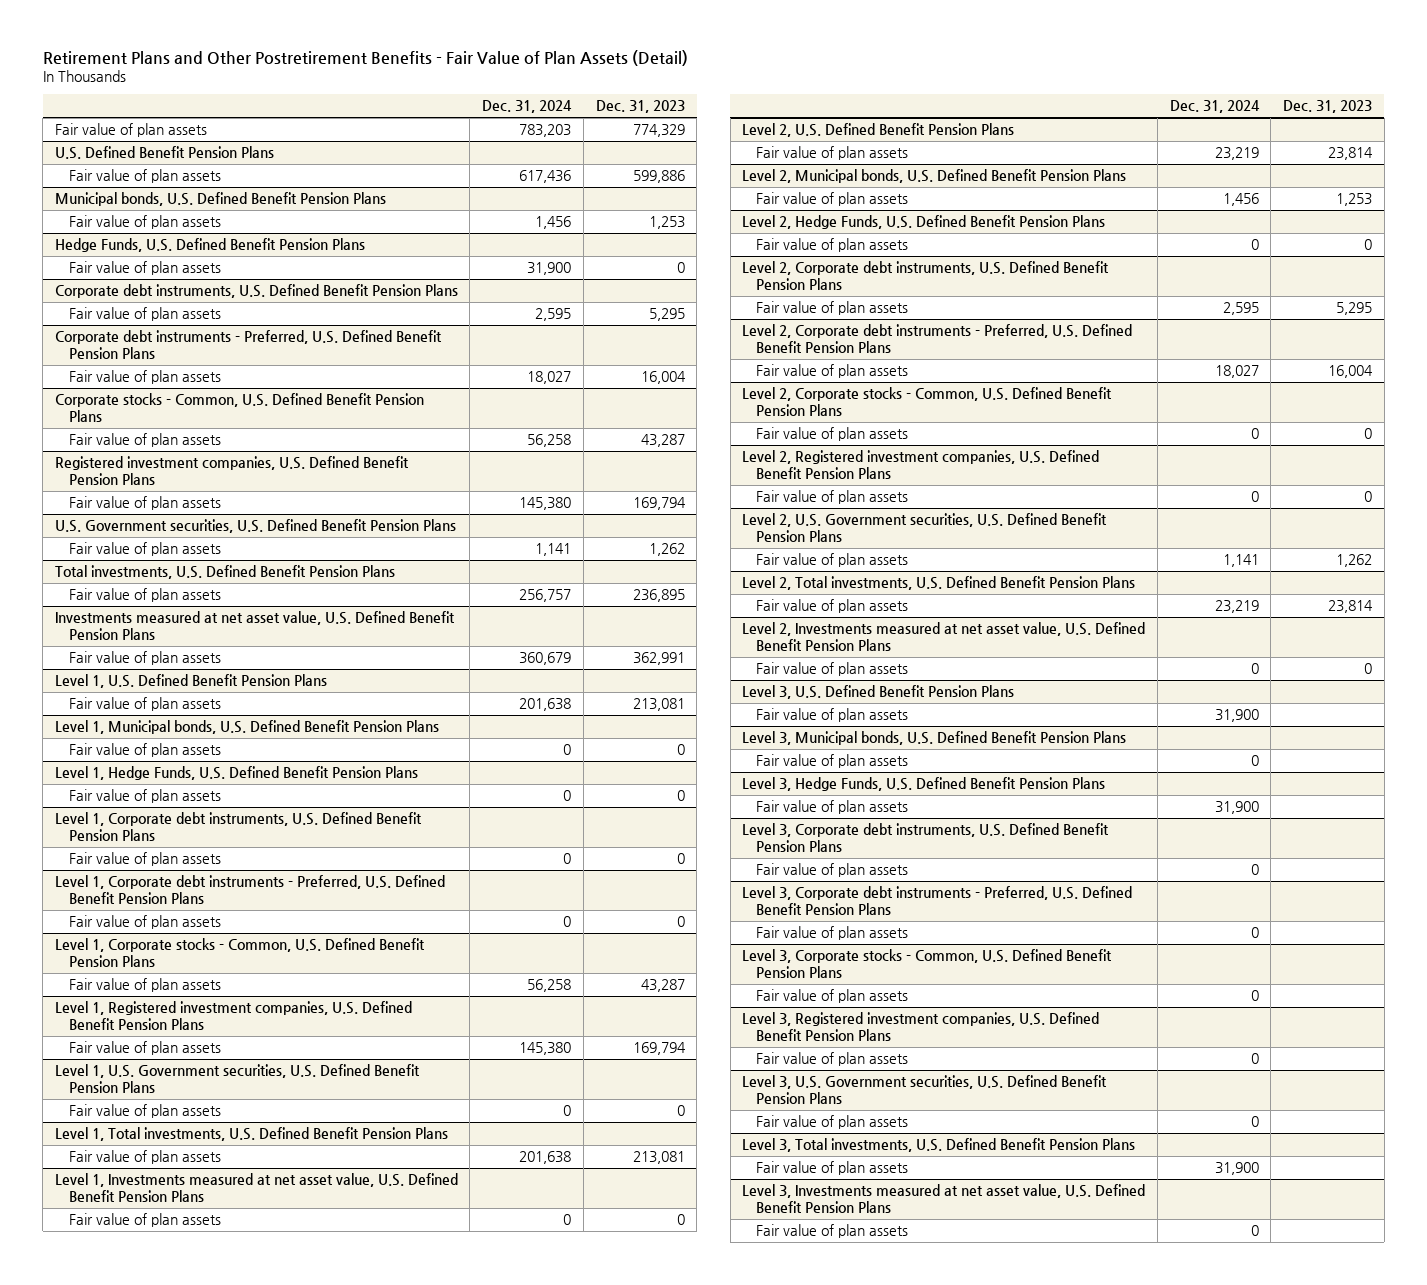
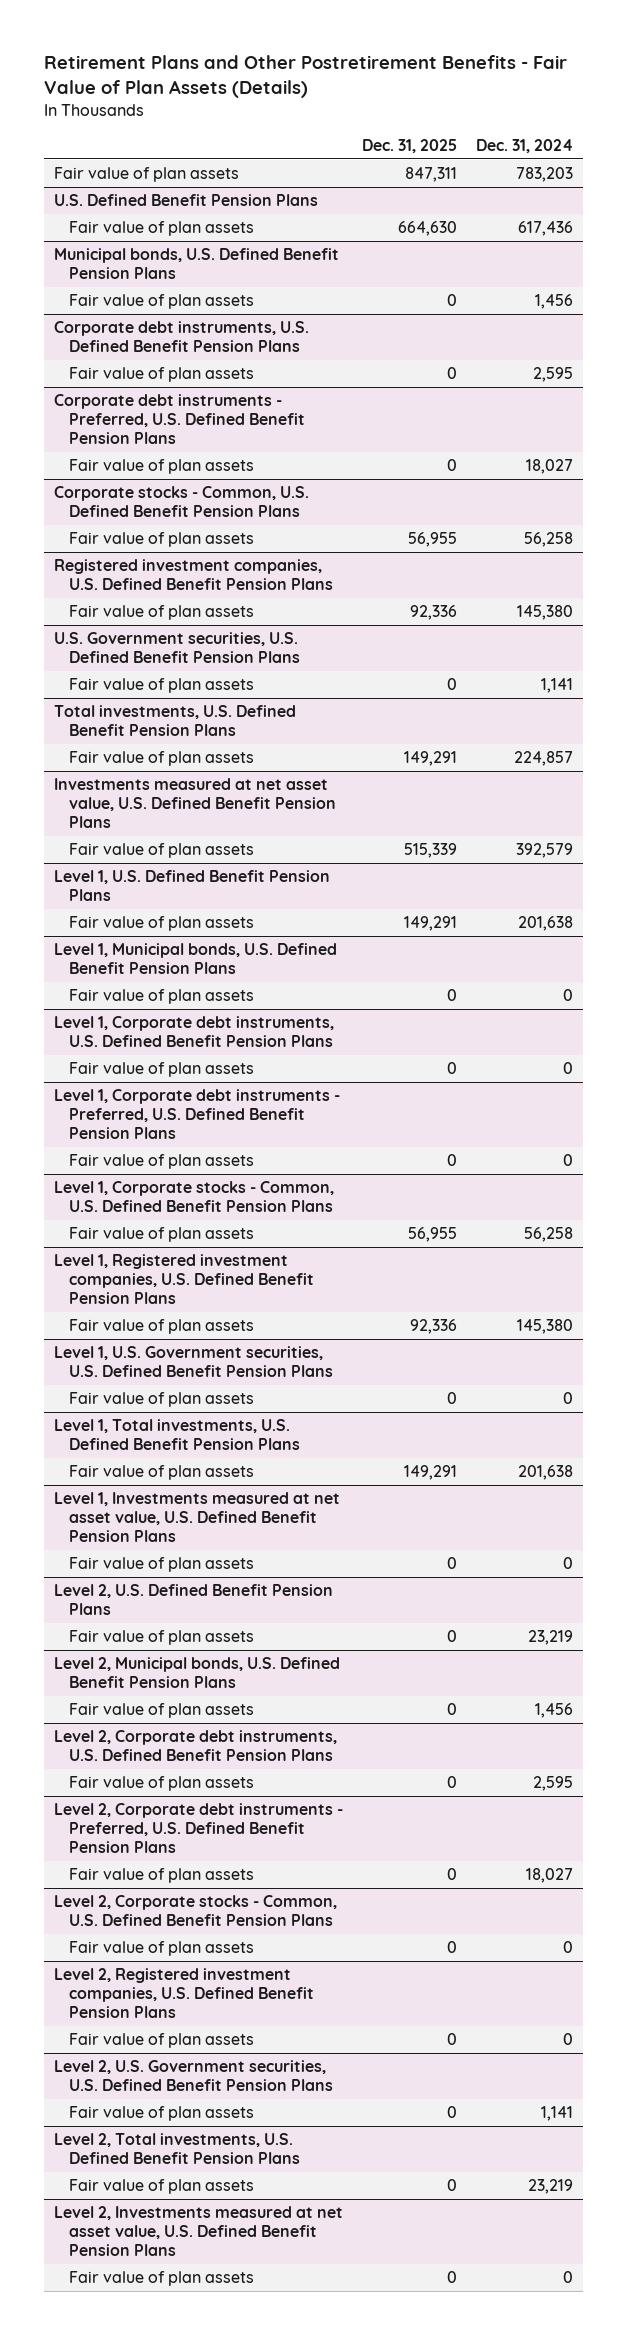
- Retirement Plans and Other Postretirement Benefits - Fair Value of Plan Assets (Detail)
+ Retirement Plans and Other Postretirement Benefits - Fair Value of Plan Assets (Details)
- | Dec. 31, 2024 | Dec. 31, 2023
+ | Dec. 31, 2025 | Dec. 31, 2024
- Hedge Funds, U.S. Defined Benefit Pension Plans
- Fair value of plan assets | 31,900 | 0
@ Total investments, U.S. Defined Benefit Pension Plans
- Fair value of plan assets | 256,757 | 236,895
+ Fair value of plan assets | 149,291 | 224,857
@ Investments measured at net asset value, U.S. Defined Benefit Pension Plans
- Fair value of plan assets | 360,679 | 362,991
+ Fair value of plan assets | 515,339 | 392,579
- Level 1, Hedge Funds, U.S. Defined Benefit Pension Plans
- Fair value of plan assets | 0 | 0
- Level 2, Hedge Funds, U.S. Defined Benefit Pension Plans
- Fair value of plan assets | 0 | 0
- Level 3, U.S. Defined Benefit Pension Plans
- Fair value of plan assets | 31,900 |
- Level 3, Municipal bonds, U.S. Defined Benefit Pension Plans
- Fair value of plan assets | 0 |
- Level 3, Hedge Funds, U.S. Defined Benefit Pension Plans
- Fair value of plan assets | 31,900 |
- Level 3, Corporate debt instruments, U.S. Defined Benefit Pension Plans
- Fair value of plan assets | 0 |
- Level 3, Corporate debt instruments - Preferred, U.S. Defined Benefit Pension Plans
- Fair value of plan assets | 0 |
- Level 3, Corporate stocks - Common, U.S. Defined Benefit Pension Plans
- Fair value of plan assets | 0 |
- Level 3, Registered investment companies, U.S. Defined Benefit Pension Plans
- Fair value of plan assets | 0 |
- Level 3, U.S. Government securities, U.S. Defined Benefit Pension Plans
- Fair value of plan assets | 0 |
- Level 3, Total investments, U.S. Defined Benefit Pension Plans
- Fair value of plan assets | 31,900 |
- Level 3, Investments measured at net asset value, U.S. Defined Benefit Pension Plans
- Fair value of plan assets | 0 |

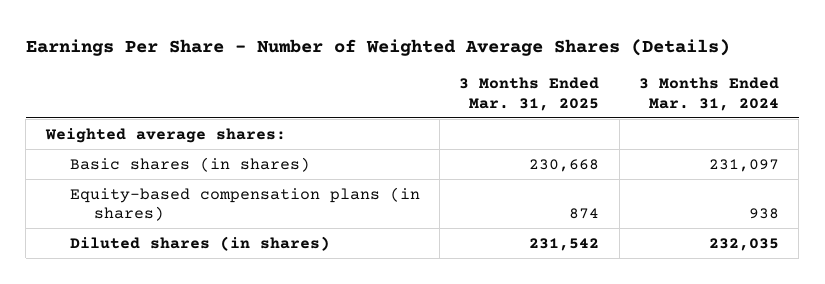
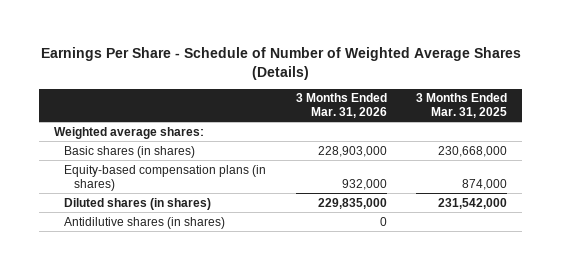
- Earnings Per Share - Number of Weighted Average Shares (Details)
+ Earnings Per Share - Schedule of Number of Weighted Average Shares (Details)
- | 3 Months Ended Mar. 31, 2025 | 3 Months Ended Mar. 31, 2024
+ | 3 Months Ended Mar. 31, 2026 | 3 Months Ended Mar. 31, 2025
- Basic shares (in shares) | 230,668 | 231,097
- Equity-based compensation plans (in shares) | 874 | 938
- Diluted shares (in shares) | 231,542 | 232,035
+ Basic shares (in shares) | 228,903,000 | 230,668,000
+ Equity-based compensation plans (in shares) | 932,000 | 874,000
+ Diluted shares (in shares) | 229,835,000 | 231,542,000
+ Antidilutive shares (in shares) | 0 |

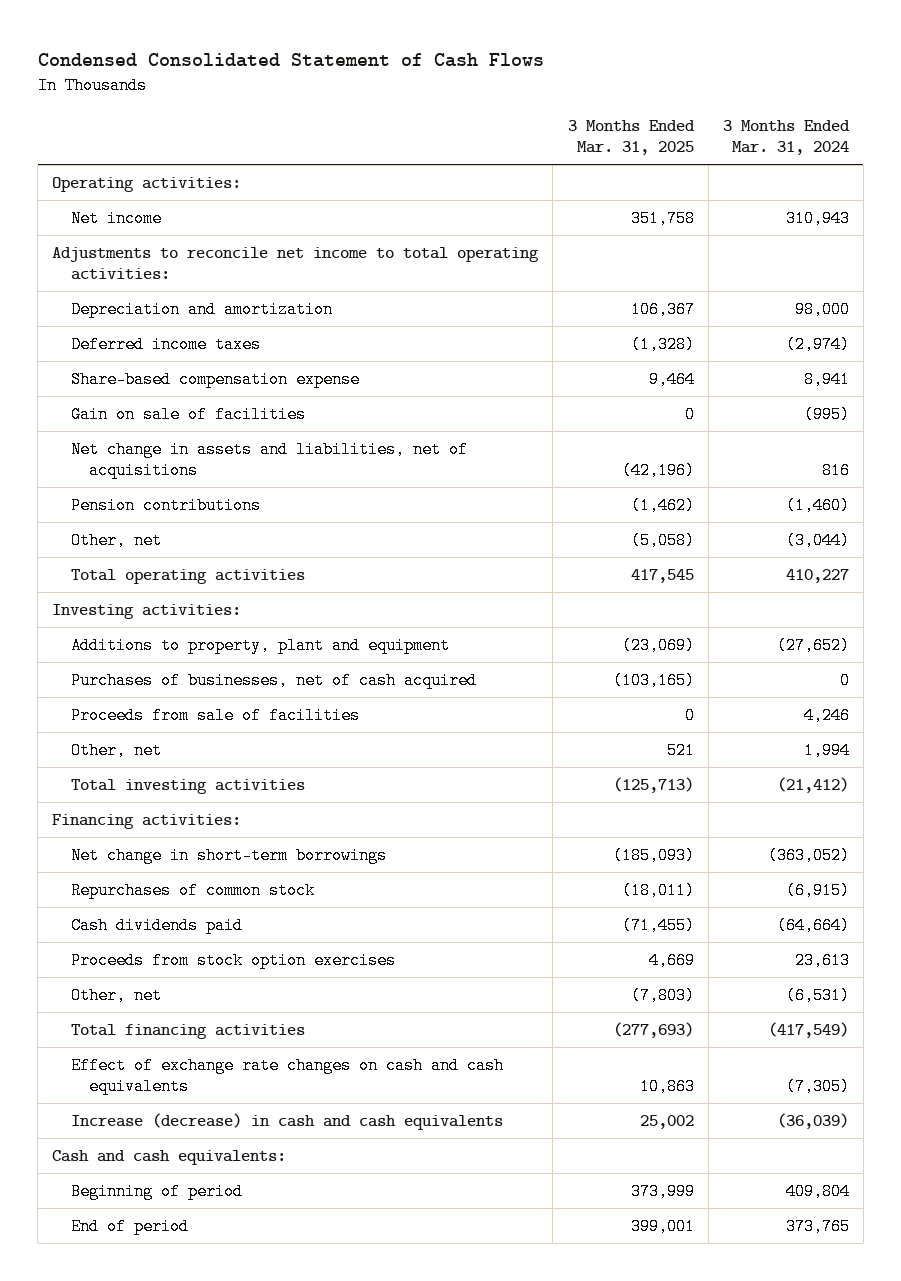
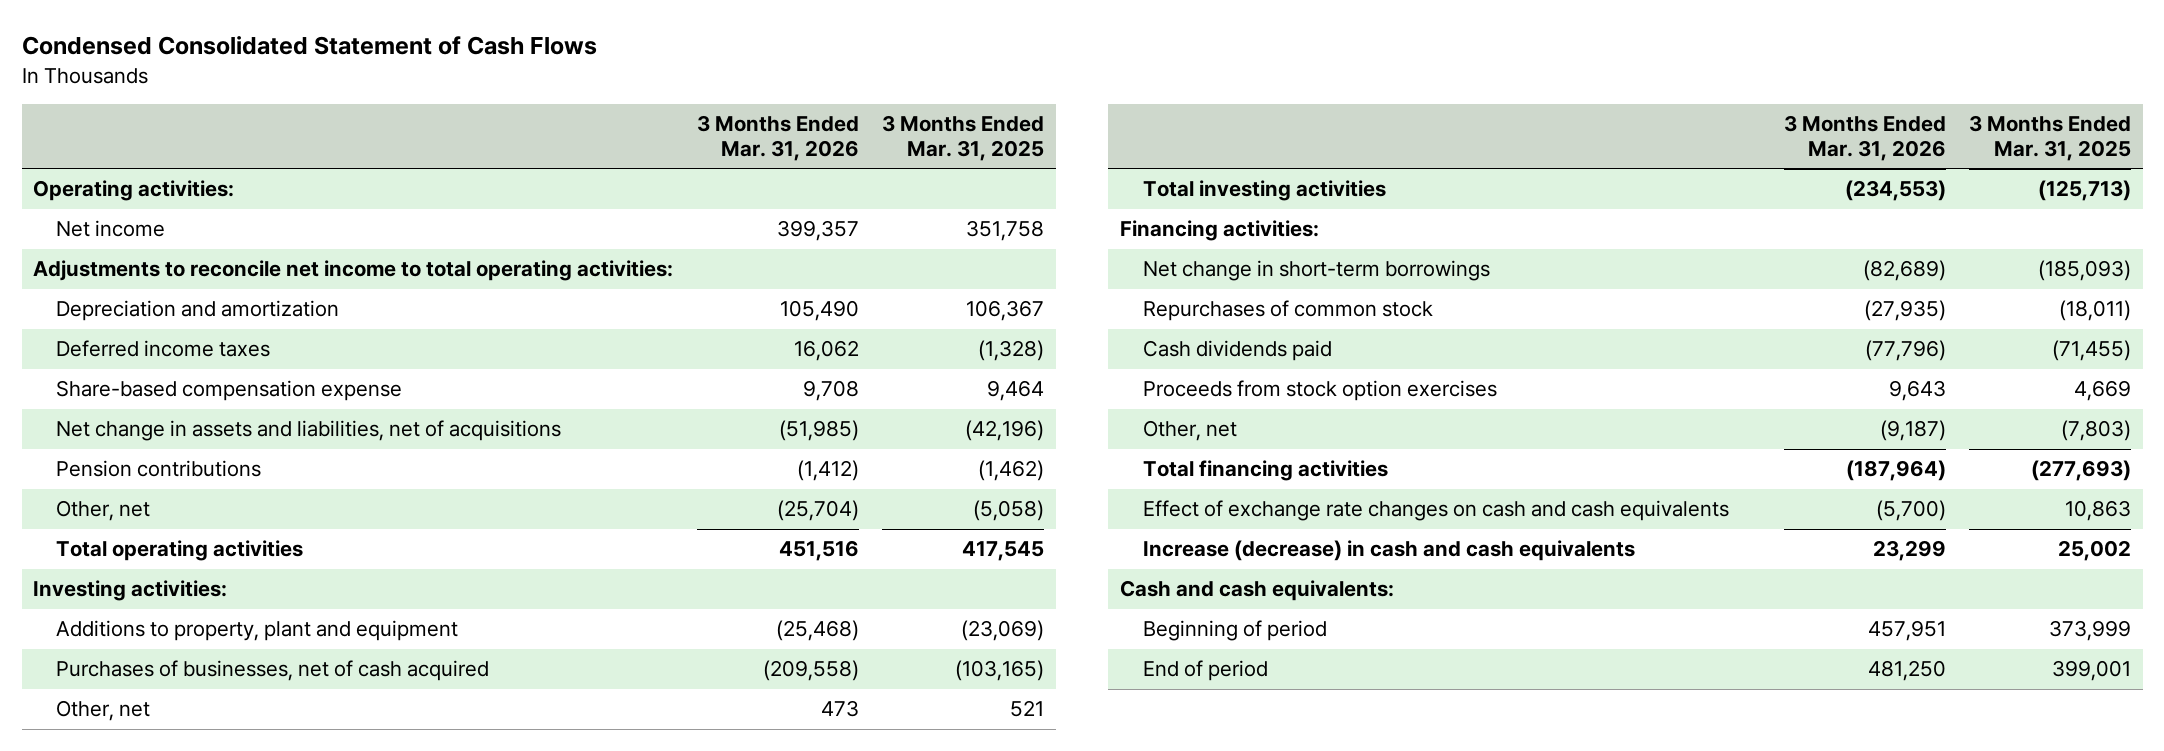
- | 3 Months Ended Mar. 31, 2025 | 3 Months Ended Mar. 31, 2024
+ | 3 Months Ended Mar. 31, 2026 | 3 Months Ended Mar. 31, 2025
- Gain on sale of facilities | 0 | (995)
- Proceeds from sale of facilities | 0 | 4,246

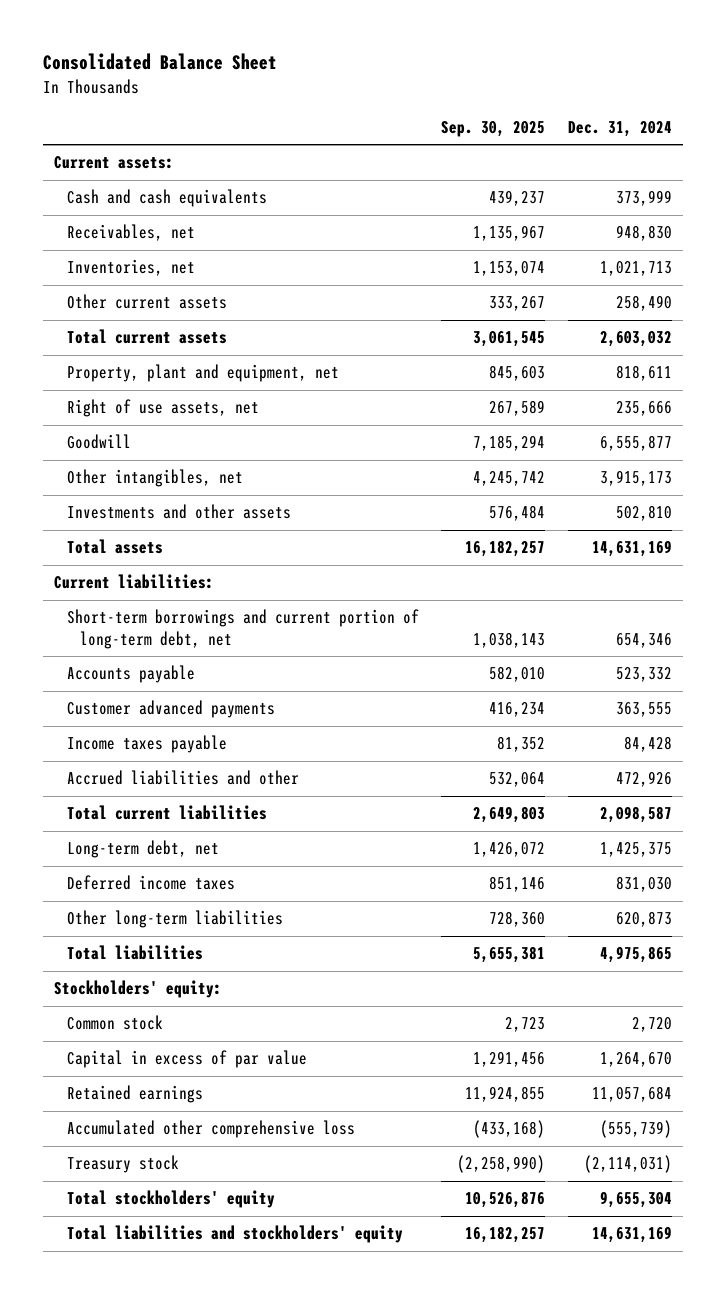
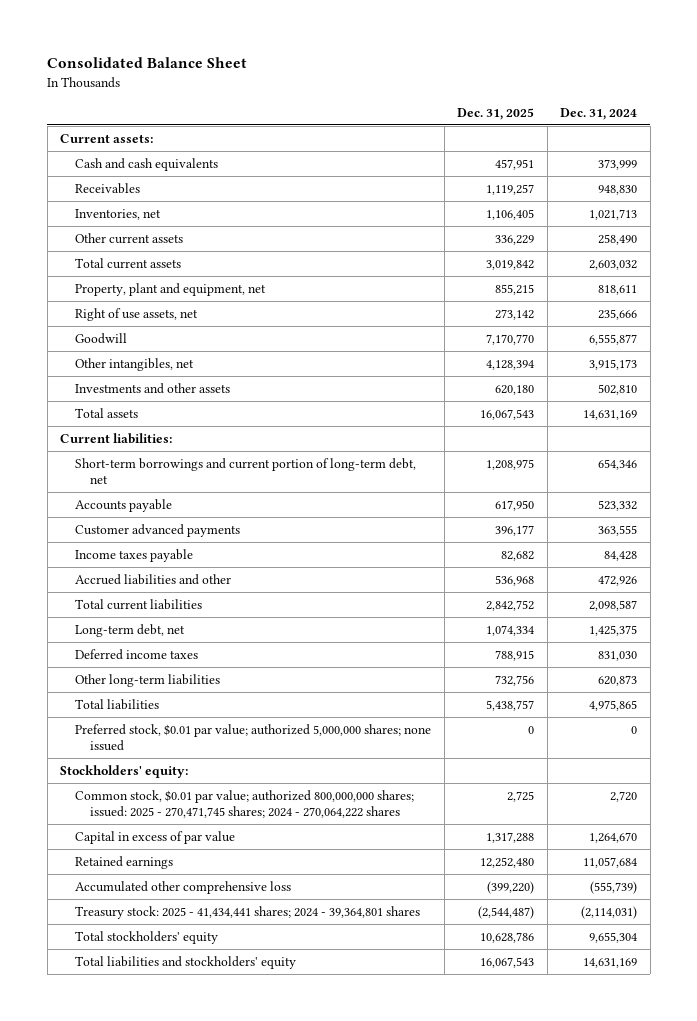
- | Sep. 30, 2025 | Dec. 31, 2024
+ | Dec. 31, 2025 | Dec. 31, 2024
- Receivables, net | 1,135,967 | 948,830
+ Receivables | 1,119,257 | 948,830
+ Preferred stock, $0.01 par value; authorized 5,000,000 shares; none issued | 0 | 0
- Common stock | 2,723 | 2,720
+ Common stock, $0.01 par value; authorized 800,000,000 shares; issued: 2025 - 270,471,745 shares; 2024 - 270,064,222 shares | 2,725 | 2,720
- Treasury stock | (2,258,990) | (2,114,031)
+ Treasury stock: 2025 - 41,434,441 shares; 2024 - 39,364,801 shares | (2,544,487) | (2,114,031)

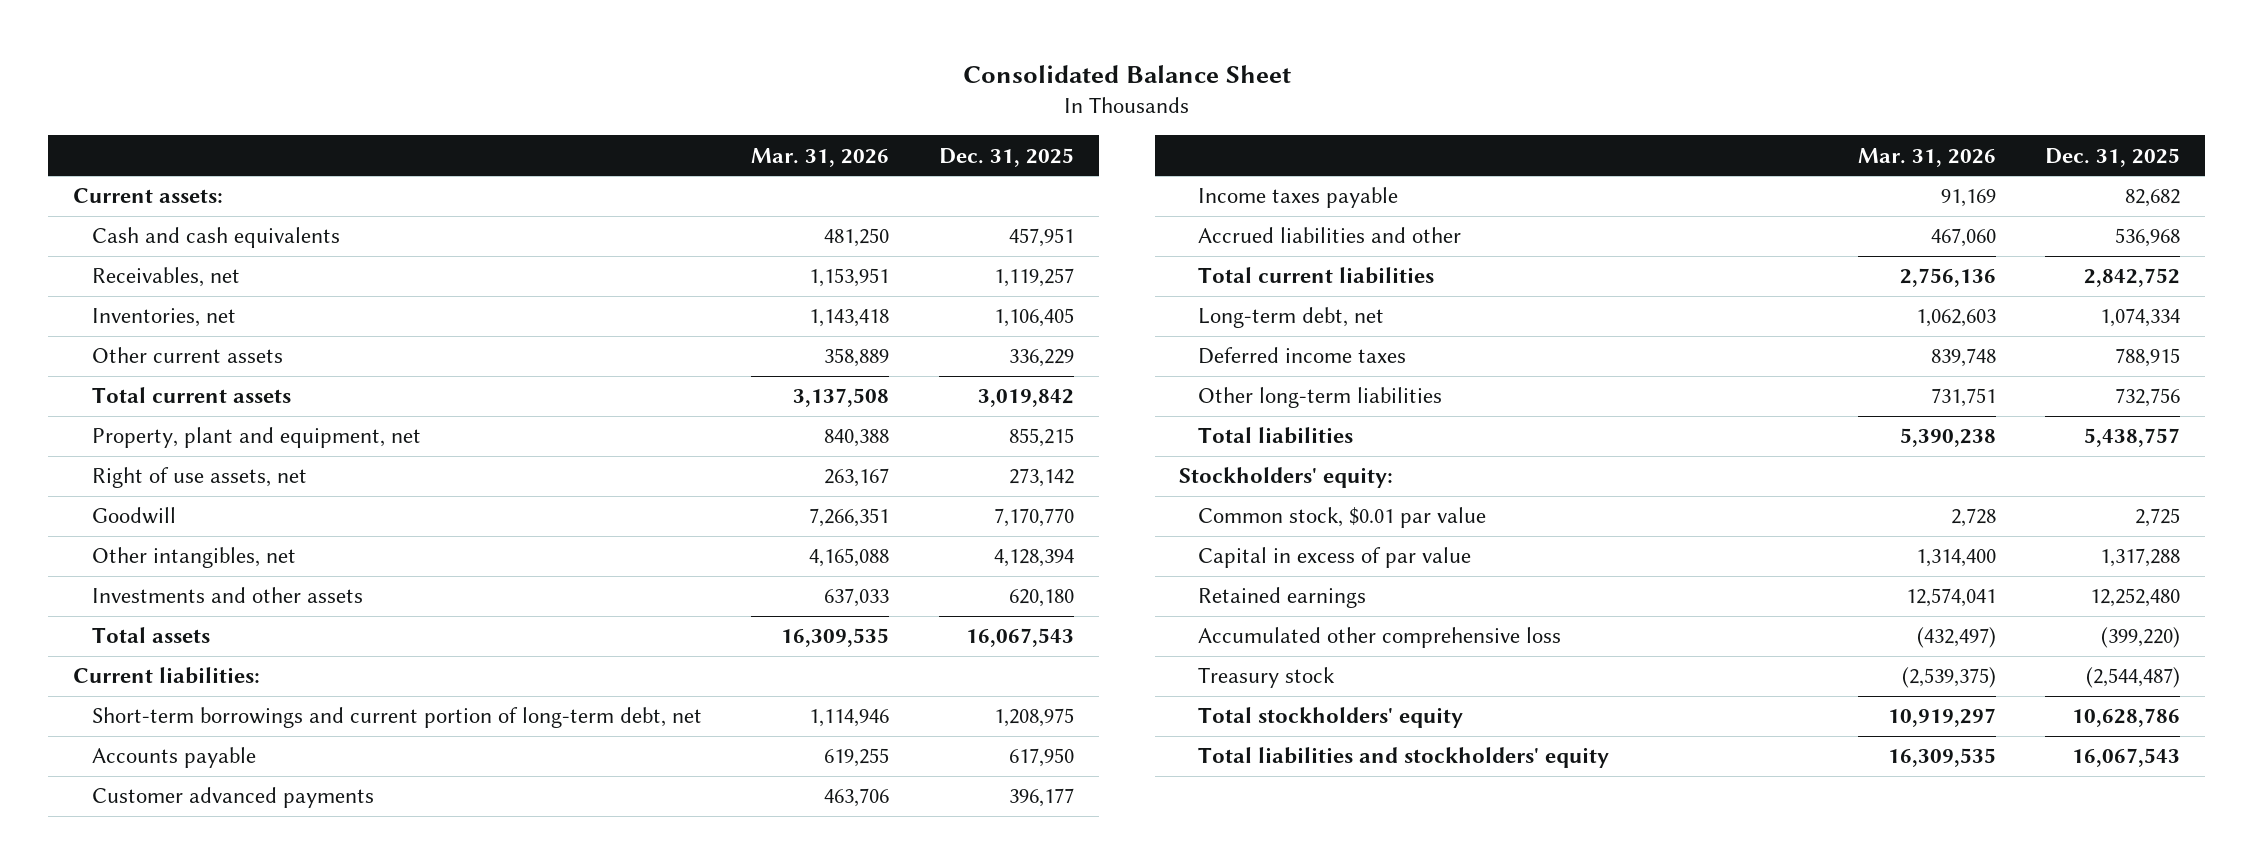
- | Dec. 31, 2025 | Dec. 31, 2024
+ | Mar. 31, 2026 | Dec. 31, 2025
- Receivables | 1,119,257 | 948,830
+ Receivables, net | 1,153,951 | 1,119,257
- Preferred stock, $0.01 par value; authorized 5,000,000 shares; none issued | 0 | 0
- Common stock, $0.01 par value; authorized 800,000,000 shares; issued: 2025 - 270,471,745 shares; 2024 - 270,064,222 shares | 2,725 | 2,720
+ Common stock, $0.01 par value | 2,728 | 2,725
- Treasury stock: 2025 - 41,434,441 shares; 2024 - 39,364,801 shares | (2,544,487) | (2,114,031)
+ Treasury stock | (2,539,375) | (2,544,487)

